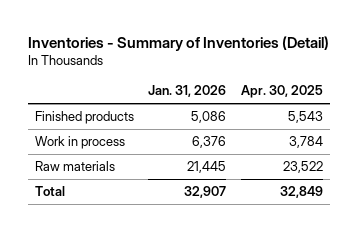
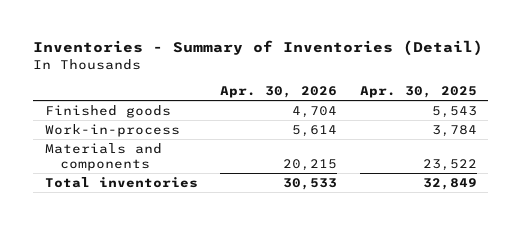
- | Jan. 31, 2026 | Apr. 30, 2025
+ | Apr. 30, 2026 | Apr. 30, 2025
- Finished products | 5,086 | 5,543
- Work in process | 6,376 | 3,784
- Raw materials | 21,445 | 23,522
- Total | 32,907 | 32,849
+ Finished goods | 4,704 | 5,543
+ Work-in-process | 5,614 | 3,784
+ Materials and components | 20,215 | 23,522
+ Total inventories | 30,533 | 32,849

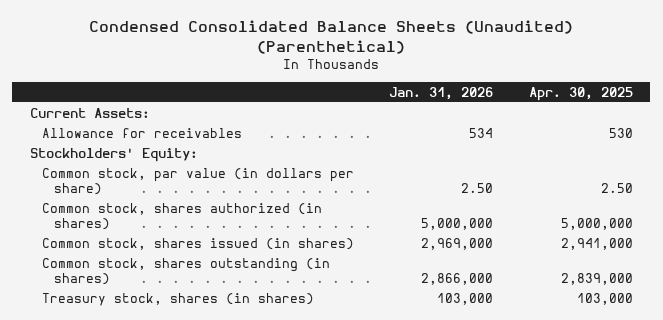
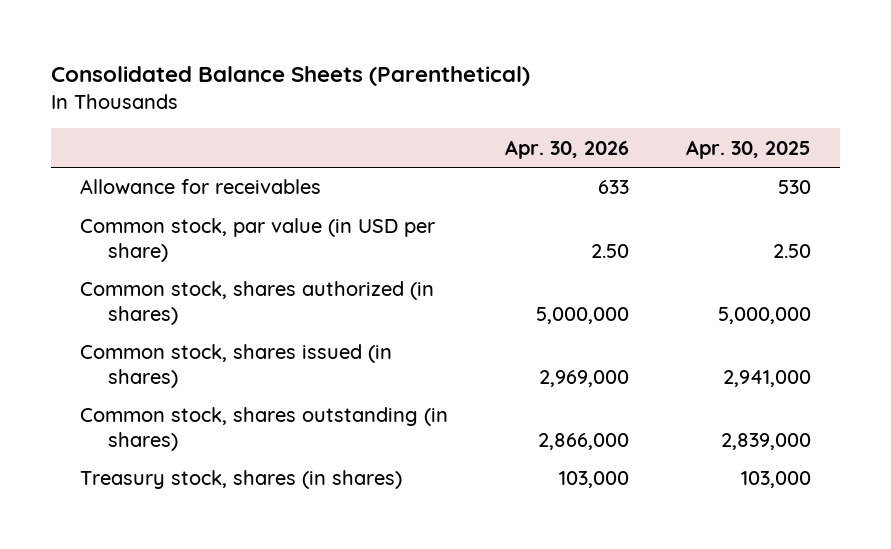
- Condensed Consolidated Balance Sheets (Unaudited) (Parenthetical)
+ Consolidated Balance Sheets (Parenthetical)
- | Jan. 31, 2026 | Apr. 30, 2025
+ | Apr. 30, 2026 | Apr. 30, 2025
- Current Assets:
- Stockholders' Equity:
- Common stock, par value (in dollars per share) | 2.50 | 2.50
+ Common stock, par value (in USD per share) | 2.50 | 2.50

